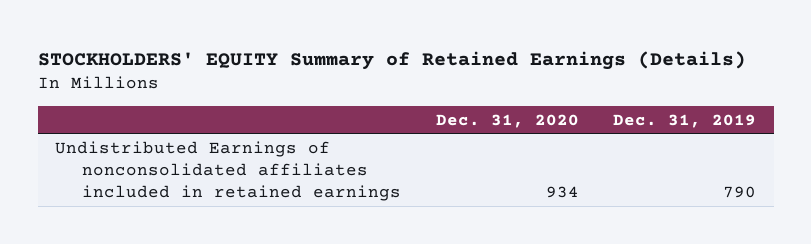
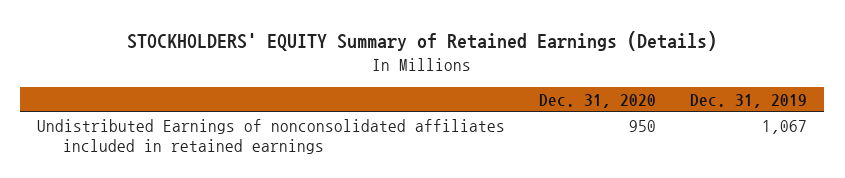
- Undistributed Earnings of nonconsolidated affiliates included in retained earnings | 934 | 790
+ Undistributed Earnings of nonconsolidated affiliates included in retained earnings | 950 | 1,067

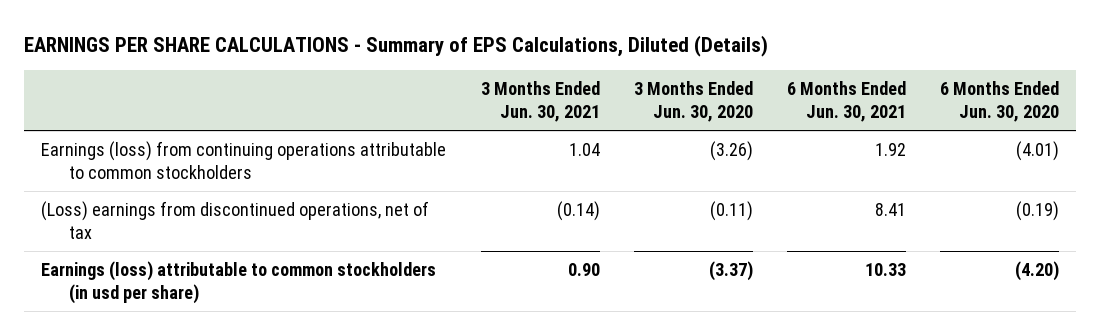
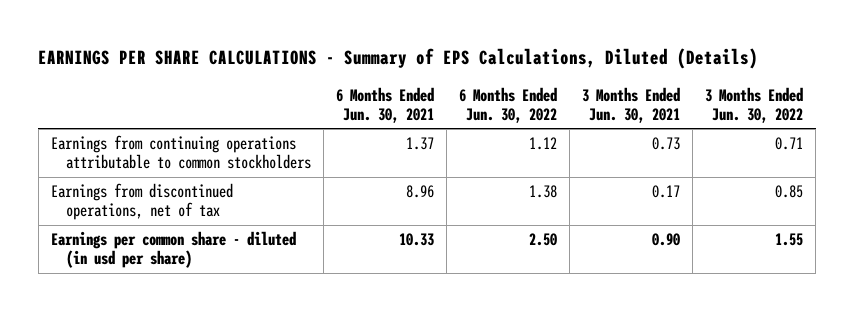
- | 3 Months Ended Jun. 30, 2021 | 3 Months Ended Jun. 30, 2020 | 6 Months Ended Jun. 30, 2021 | 6 Months Ended Jun. 30, 2020
+ | 6 Months Ended Jun. 30, 2021 | 6 Months Ended Jun. 30, 2022 | 3 Months Ended Jun. 30, 2021 | 3 Months Ended Jun. 30, 2022
- Earnings (loss) from continuing operations attributable to common stockholders | 1.04 | (3.26) | 1.92 | (4.01)
- (Loss) earnings from discontinued operations, net of tax | (0.14) | (0.11) | 8.41 | (0.19)
- Earnings (loss) attributable to common stockholders (in usd per share) | 0.90 | (3.37) | 10.33 | (4.20)
+ Earnings from continuing operations attributable to common stockholders | 1.37 | 1.12 | 0.73 | 0.71
+ Earnings from discontinued operations, net of tax | 8.96 | 1.38 | 0.17 | 0.85
+ Earnings per common share - diluted (in usd per share) | 10.33 | 2.50 | 0.90 | 1.55

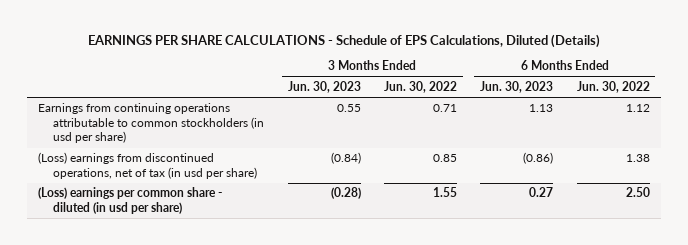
- EARNINGS PER SHARE CALCULATIONS - Summary of EPS Calculations, Diluted (Details)
+ EARNINGS PER SHARE CALCULATIONS - Schedule of EPS Calculations, Diluted (Details)
- | 6 Months Ended Jun. 30, 2021 | 6 Months Ended Jun. 30, 2022 | 3 Months Ended Jun. 30, 2021 | 3 Months Ended Jun. 30, 2022
+ | 3 Months Ended Jun. 30, 2023 | 3 Months Ended Jun. 30, 2022 | 6 Months Ended Jun. 30, 2023 | 6 Months Ended Jun. 30, 2022
- Earnings from continuing operations attributable to common stockholders | 1.37 | 1.12 | 0.73 | 0.71
- Earnings from discontinued operations, net of tax | 8.96 | 1.38 | 0.17 | 0.85
- Earnings per common share - diluted (in usd per share) | 10.33 | 2.50 | 0.90 | 1.55
+ Earnings from continuing operations attributable to common stockholders (in usd per share) | 0.55 | 0.71 | 1.13 | 1.12
+ (Loss) earnings from discontinued operations, net of tax (in usd per share) | (0.84) | 0.85 | (0.86) | 1.38
+ (Loss) earnings per common share - diluted (in usd per share) | (0.28) | 1.55 | 0.27 | 2.50

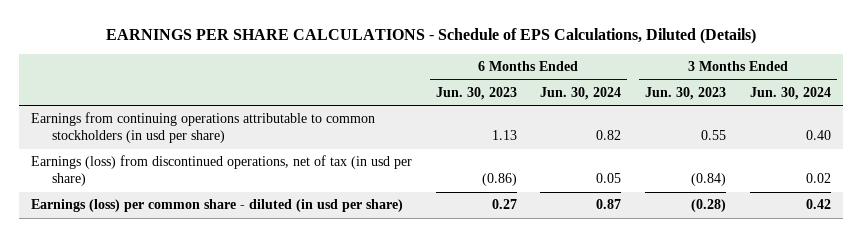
- | 3 Months Ended Jun. 30, 2023 | 3 Months Ended Jun. 30, 2022 | 6 Months Ended Jun. 30, 2023 | 6 Months Ended Jun. 30, 2022
+ | 6 Months Ended Jun. 30, 2023 | 6 Months Ended Jun. 30, 2024 | 3 Months Ended Jun. 30, 2023 | 3 Months Ended Jun. 30, 2024
- (Loss) earnings from discontinued operations, net of tax (in usd per share) | (0.84) | 0.85 | (0.86) | 1.38
- (Loss) earnings per common share - diluted (in usd per share) | (0.28) | 1.55 | 0.27 | 2.50
+ Earnings (loss) from discontinued operations, net of tax (in usd per share) | (0.86) | 0.05 | (0.84) | 0.02
+ Earnings (loss) per common share - diluted (in usd per share) | 0.27 | 0.87 | (0.28) | 0.42

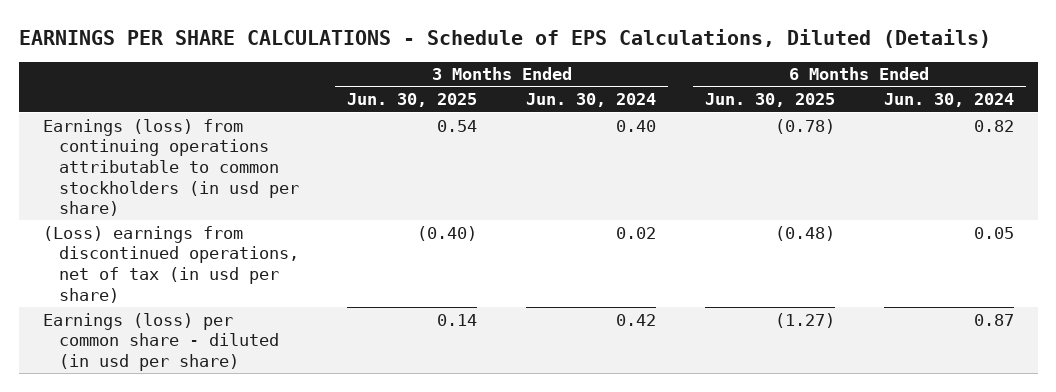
- | 6 Months Ended Jun. 30, 2023 | 6 Months Ended Jun. 30, 2024 | 3 Months Ended Jun. 30, 2023 | 3 Months Ended Jun. 30, 2024
+ | 3 Months Ended Jun. 30, 2025 | 3 Months Ended Jun. 30, 2024 | 6 Months Ended Jun. 30, 2025 | 6 Months Ended Jun. 30, 2024
- Earnings from continuing operations attributable to common stockholders (in usd per share) | 1.13 | 0.82 | 0.55 | 0.40
- Earnings (loss) from discontinued operations, net of tax (in usd per share) | (0.86) | 0.05 | (0.84) | 0.02
+ Earnings (loss) from continuing operations attributable to common stockholders (in usd per share) | 0.54 | 0.40 | (0.78) | 0.82
+ (Loss) earnings from discontinued operations, net of tax (in usd per share) | (0.40) | 0.02 | (0.48) | 0.05

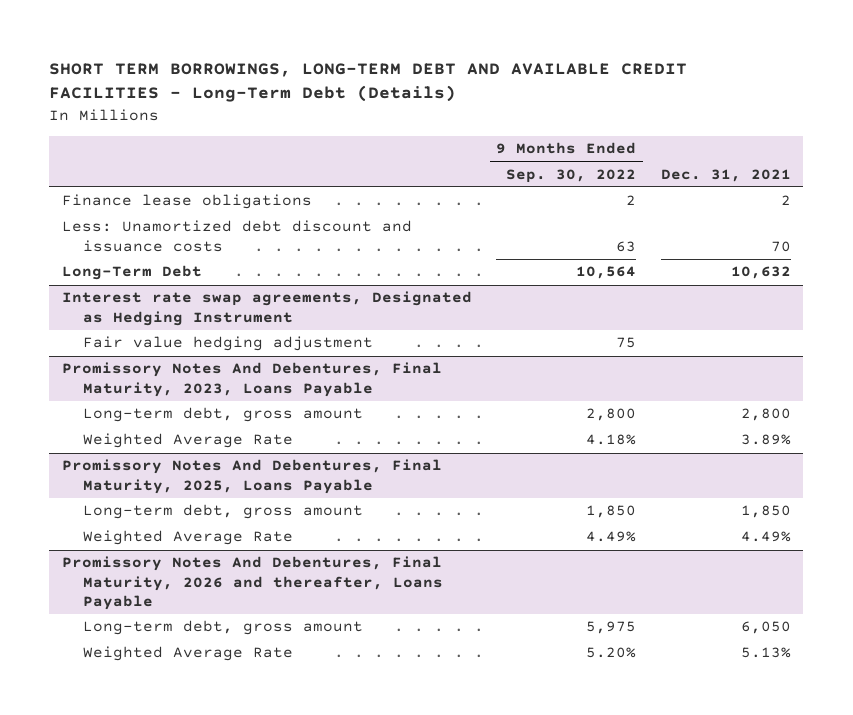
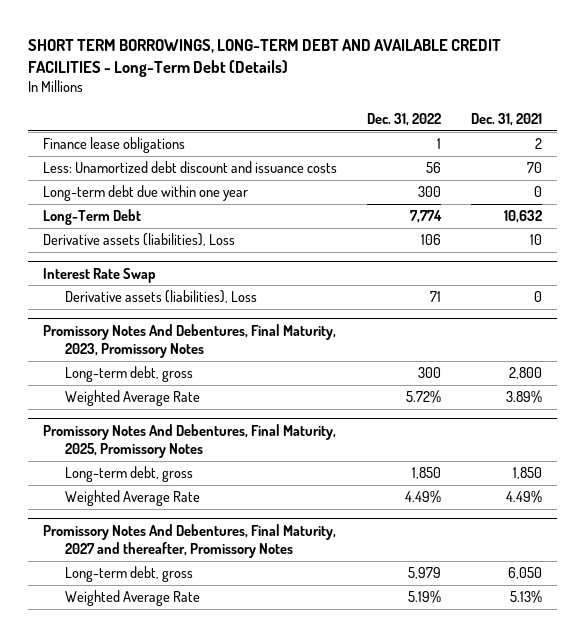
- | 9 Months Ended Sep. 30, 2022 | Dec. 31, 2021
+ | Dec. 31, 2022 | Dec. 31, 2021
+ Long-term debt due within one year | 300 | 0
- Interest rate swap agreements, Designated as Hedging Instrument
- Fair value hedging adjustment | 75 |
- Promissory Notes And Debentures, Final Maturity, 2023, Loans Payable
- Long-term debt, gross amount | 2,800 | 2,800
+ Derivative assets (liabilities), Loss | 106 | 10
+ Interest Rate Swap
+ Derivative assets (liabilities), Loss | 71 | 0
+ Promissory Notes And Debentures, Final Maturity, 2023, Promissory Notes
+ Long-term debt, gross | 300 | 2,800
- Promissory Notes And Debentures, Final Maturity, 2025, Loans Payable
- Long-term debt, gross amount | 1,850 | 1,850
+ Promissory Notes And Debentures, Final Maturity, 2025, Promissory Notes
+ Long-term debt, gross | 1,850 | 1,850
- Promissory Notes And Debentures, Final Maturity, 2026 and thereafter, Loans Payable
- Long-term debt, gross amount | 5,975 | 6,050
+ Promissory Notes And Debentures, Final Maturity, 2027 and thereafter, Promissory Notes
+ Long-term debt, gross | 5,979 | 6,050

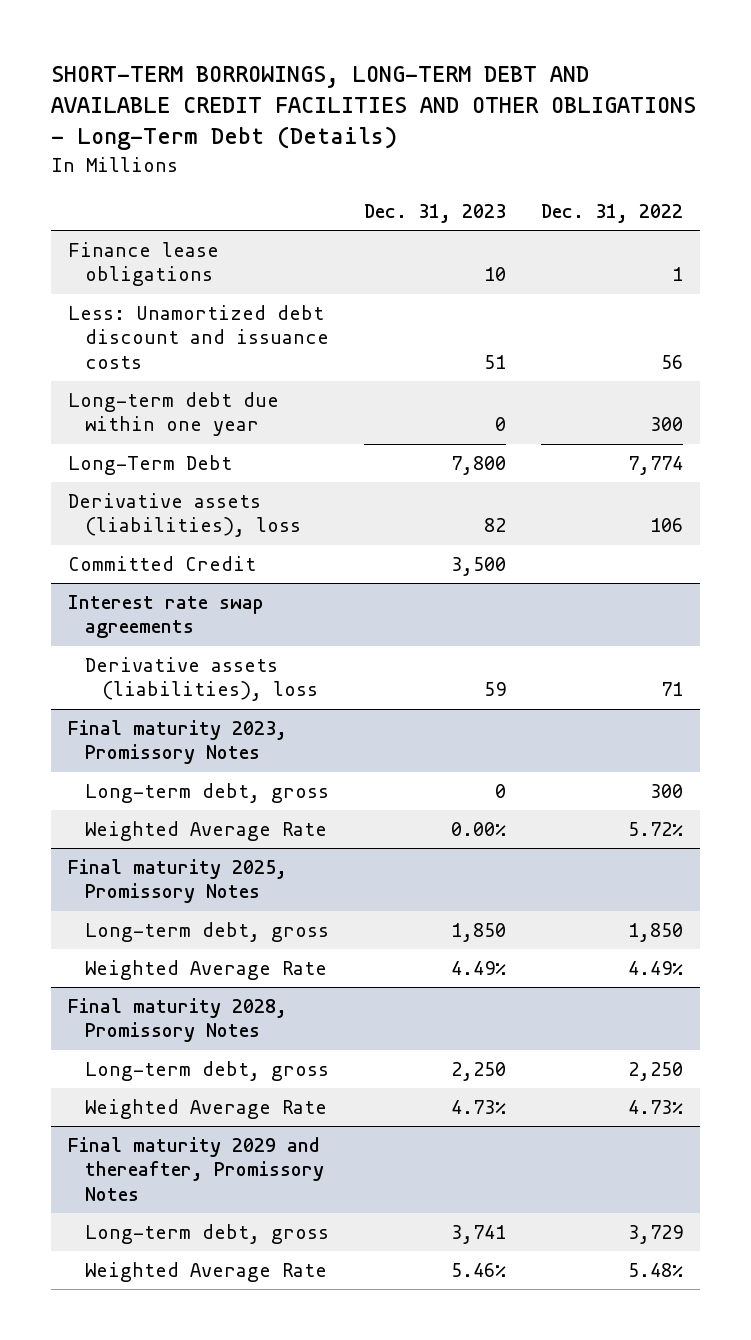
- SHORT TERM BORROWINGS, LONG-TERM DEBT AND AVAILABLE CREDIT FACILITIES - Long-Term Debt (Details)
+ SHORT-TERM BORROWINGS, LONG-TERM DEBT AND AVAILABLE CREDIT FACILITIES AND OTHER OBLIGATIONS - Long-Term Debt (Details)
- | Dec. 31, 2022 | Dec. 31, 2021
+ | Dec. 31, 2023 | Dec. 31, 2022
- Derivative assets (liabilities), Loss | 106 | 10
- Interest Rate Swap
- Derivative assets (liabilities), Loss | 71 | 0
- Promissory Notes And Debentures, Final Maturity, 2023, Promissory Notes
+ Derivative assets (liabilities), loss | 82 | 106
+ Committed Credit | 3,500 |
+ Interest rate swap agreements
+ Derivative assets (liabilities), loss | 59 | 71
+ Final maturity 2023, Promissory Notes
- Promissory Notes And Debentures, Final Maturity, 2025, Promissory Notes
+ Final maturity 2025, Promissory Notes
- Promissory Notes And Debentures, Final Maturity, 2027 and thereafter, Promissory Notes
- Long-term debt, gross | 5,979 | 6,050
- Weighted Average Rate | 5.19% | 5.13%
+ Final maturity 2028, Promissory Notes
+ Long-term debt, gross | 2,250 | 2,250
+ Weighted Average Rate | 4.73% | 4.73%
+ Final maturity 2029 and thereafter, Promissory Notes
+ Long-term debt, gross | 3,741 | 3,729
+ Weighted Average Rate | 5.46% | 5.48%

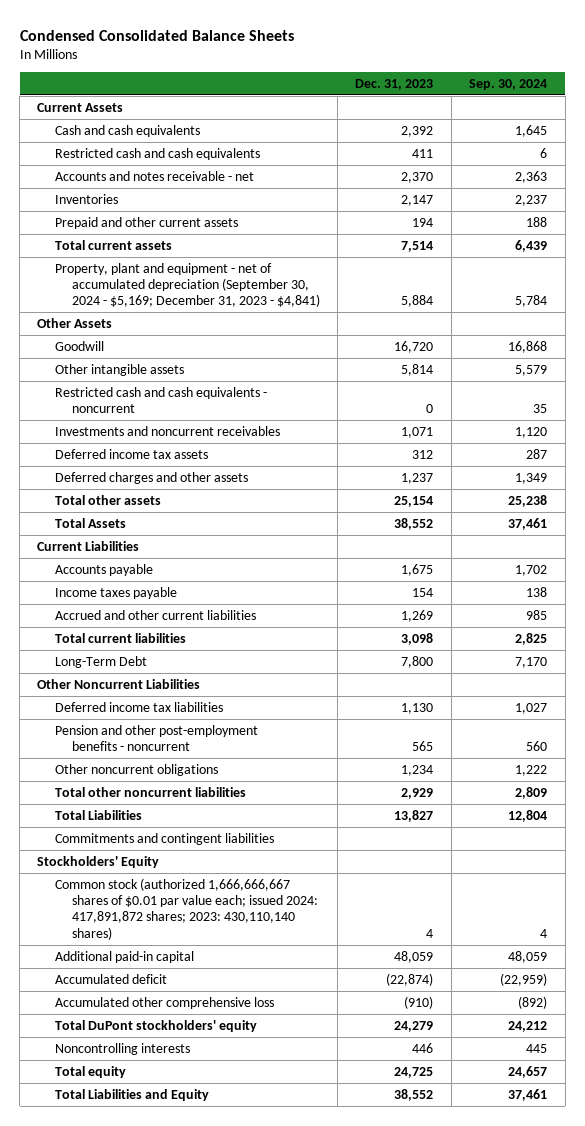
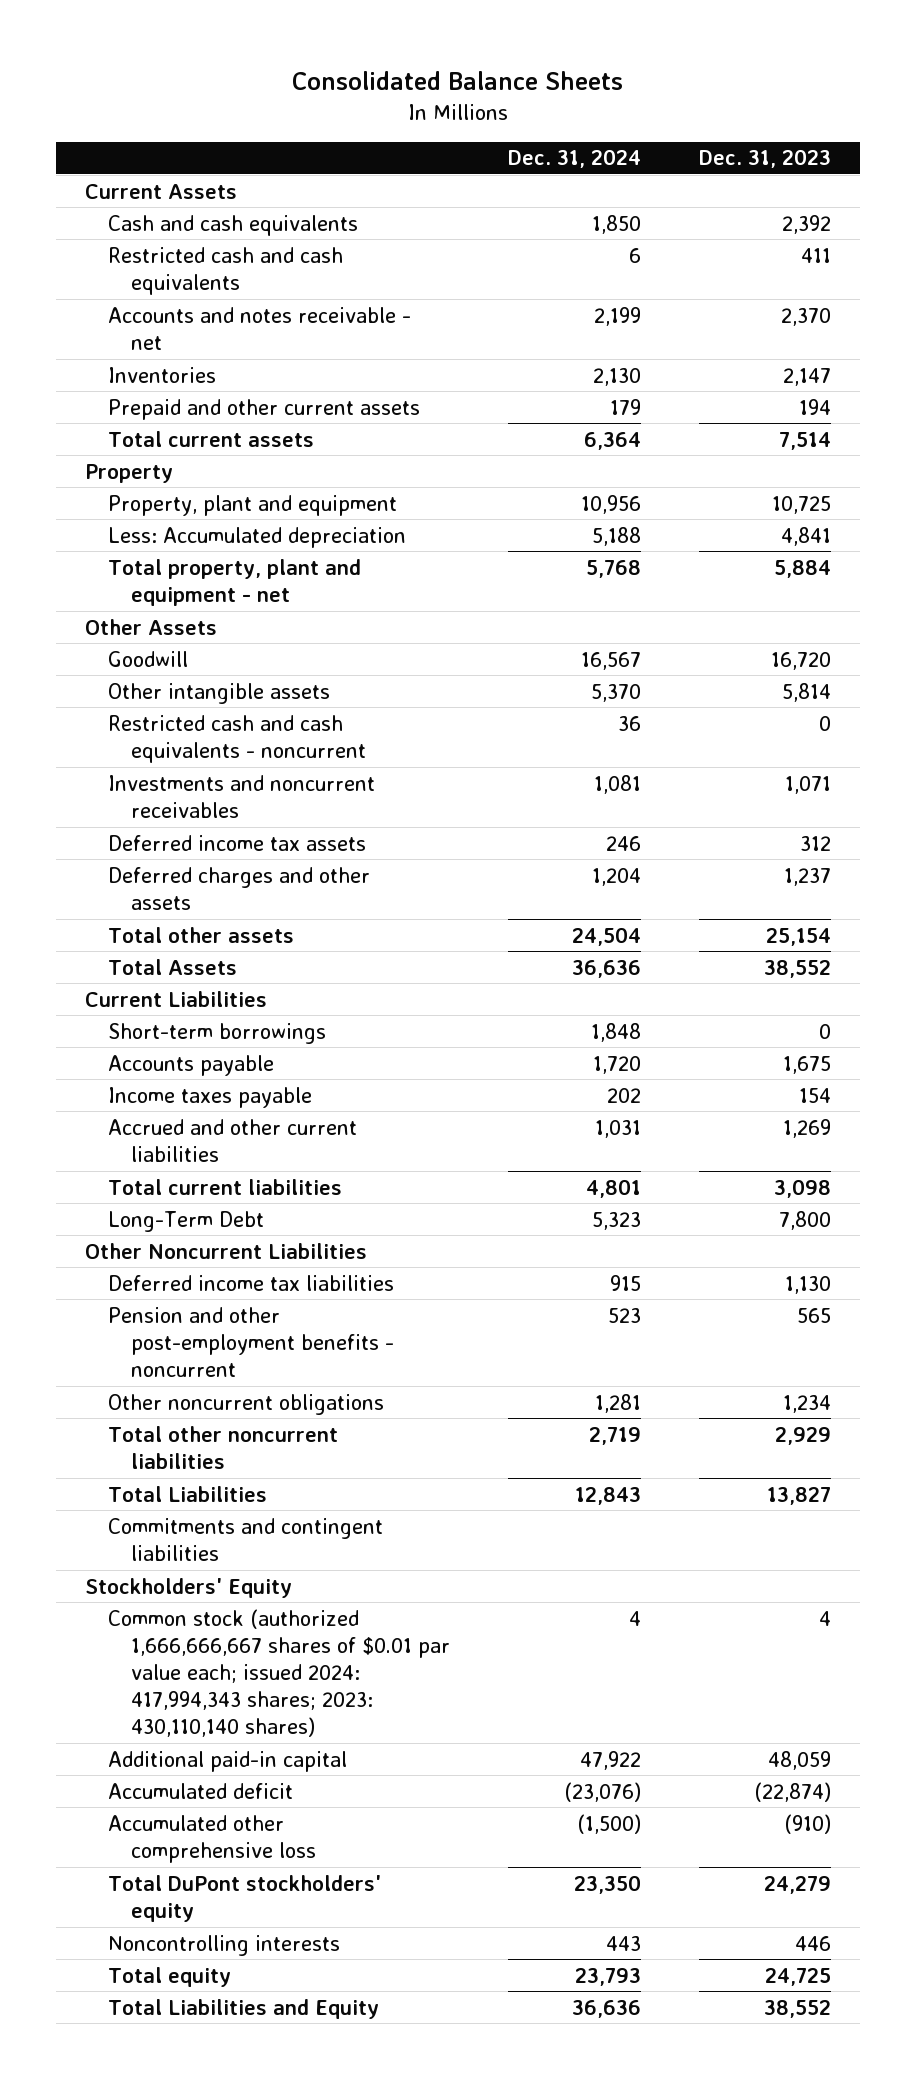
- Condensed Consolidated Balance Sheets
+ Consolidated Balance Sheets
- | Dec. 31, 2023 | Sep. 30, 2024
+ | Dec. 31, 2024 | Dec. 31, 2023
- Property, plant and equipment - net of accumulated depreciation (September 30, 2024 - $5,169; December 31, 2023 - $4,841) | 5,884 | 5,784
+ Property
+ Property, plant and equipment | 10,956 | 10,725
+ Less: Accumulated depreciation | 5,188 | 4,841
+ Total property, plant and equipment - net | 5,768 | 5,884
+ Short-term borrowings | 1,848 | 0
- Common stock (authorized 1,666,666,667 shares of $0.01 par value each; issued 2024: 417,891,872 shares; 2023: 430,110,140 shares) | 4 | 4
+ Common stock (authorized 1,666,666,667 shares of $0.01 par value each; issued 2024: 417,994,343 shares; 2023: 430,110,140 shares) | 4 | 4

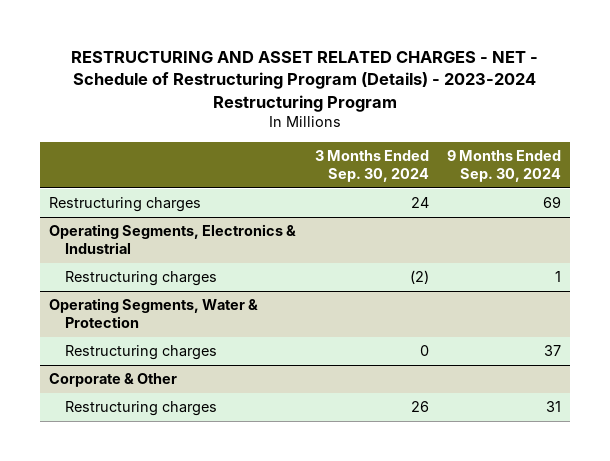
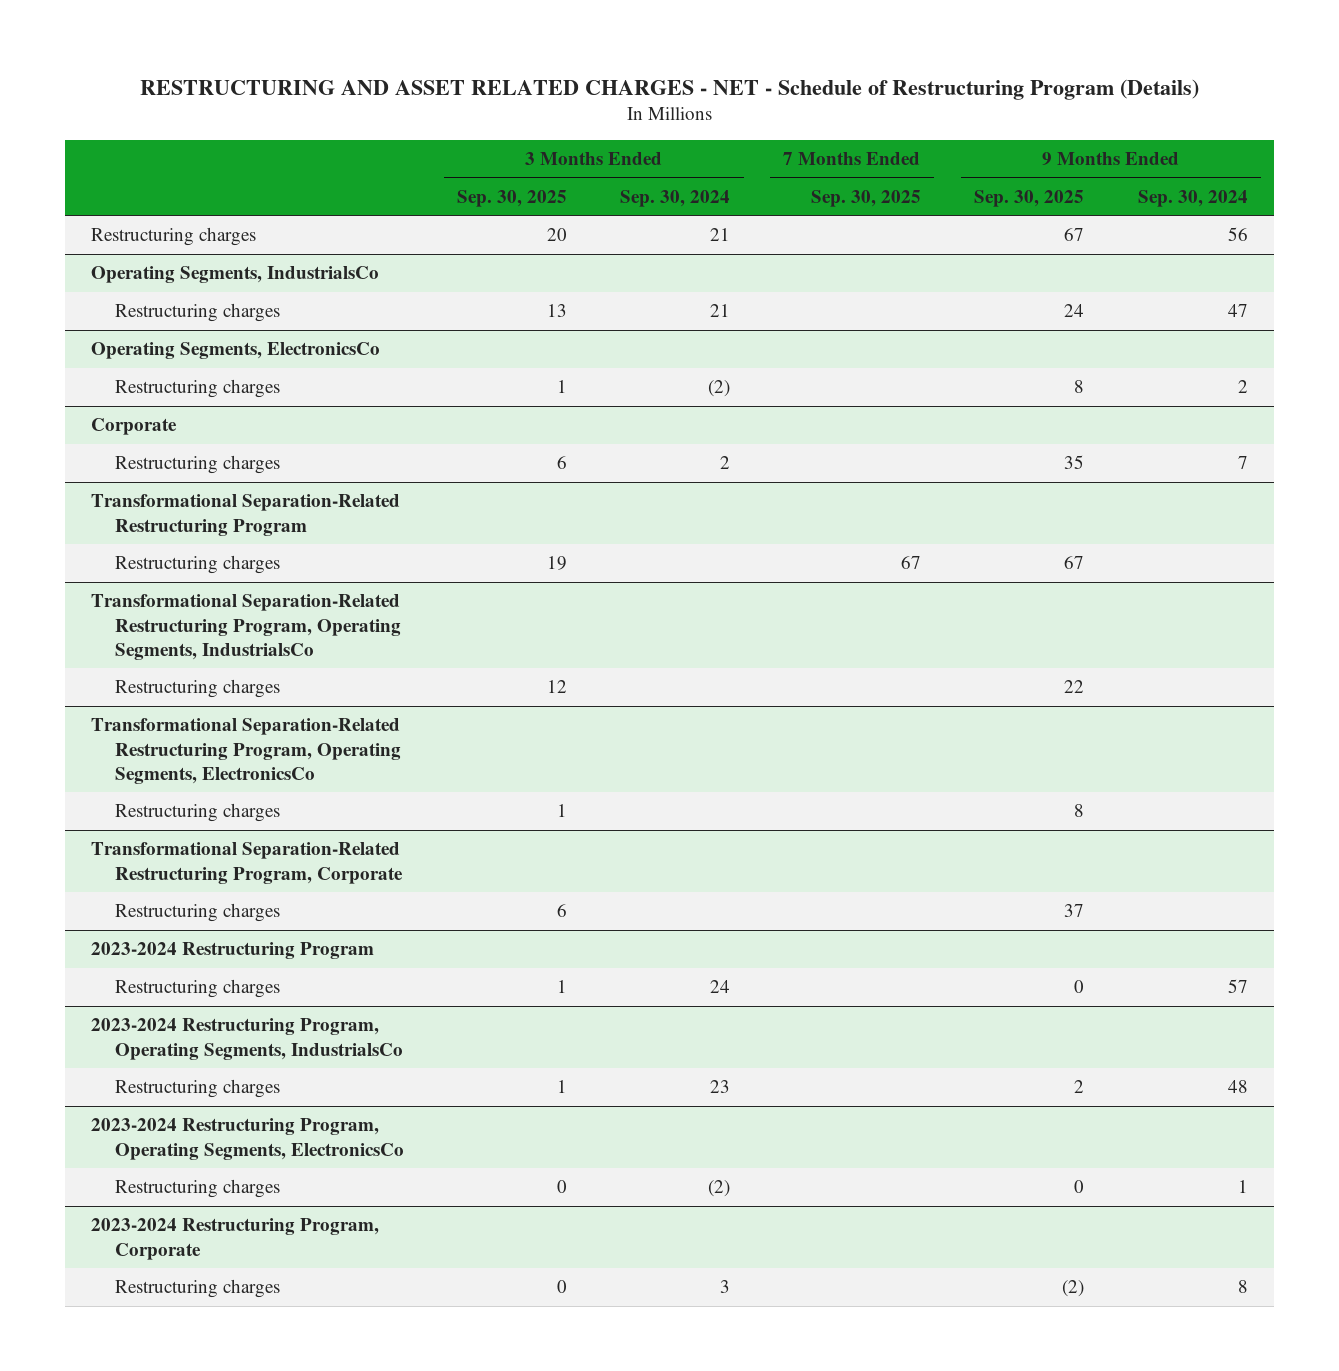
- RESTRUCTURING AND ASSET RELATED CHARGES - NET - Schedule of Restructuring Program (Details) - 2023-2024 Restructuring Program
+ RESTRUCTURING AND ASSET RELATED CHARGES - NET - Schedule of Restructuring Program (Details)
- | 3 Months Ended Sep. 30, 2024 | 9 Months Ended Sep. 30, 2024
+ | 3 Months Ended Sep. 30, 2025 | 3 Months Ended Sep. 30, 2024 | 7 Months Ended Sep. 30, 2025 | 9 Months Ended Sep. 30, 2025 | 9 Months Ended Sep. 30, 2024
- Restructuring charges | 24 | 69
- Operating Segments, Electronics & Industrial
+ Restructuring charges | 20 | 21 | | 67 | 56
+ Operating Segments, IndustrialsCo
+ Restructuring charges | 13 | 21 | | 24 | 47
+ Operating Segments, ElectronicsCo
+ Restructuring charges | 1 | (2) | | 8 | 2
+ Corporate
+ Restructuring charges | 6 | 2 | | 35 | 7
+ Transformational Separation-Related Restructuring Program
+ Restructuring charges | 19 | | 67 | 67 |
+ Transformational Separation-Related Restructuring Program, Operating Segments, IndustrialsCo
+ Restructuring charges | 12 | | | 22 |
+ Transformational Separation-Related Restructuring Program, Operating Segments, ElectronicsCo
+ Restructuring charges | 1 | | | 8 |
+ Transformational Separation-Related Restructuring Program, Corporate
+ Restructuring charges | 6 | | | 37 |
+ 2023-2024 Restructuring Program
+ Restructuring charges | 1 | 24 | | 0 | 57
+ 2023-2024 Restructuring Program, Operating Segments, IndustrialsCo
+ Restructuring charges | 1 | 23 | | 2 | 48
+ 2023-2024 Restructuring Program, Operating Segments, ElectronicsCo
- Operating Segments, Water & Protection
- Restructuring charges | 0 | 37
- Corporate & Other
- Restructuring charges | 26 | 31
+ 2023-2024 Restructuring Program, Corporate
+ Restructuring charges | 0 | 3 | | (2) | 8

